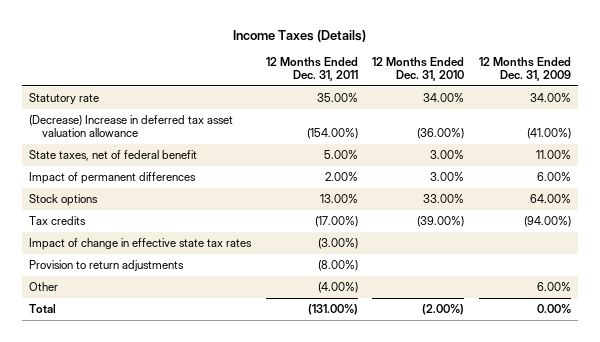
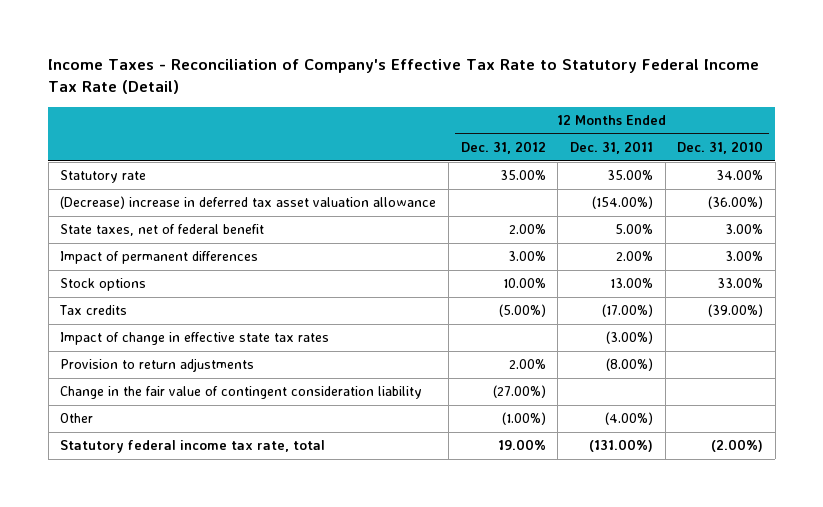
- Income Taxes (Details)
+ Income Taxes - Reconciliation of Company's Effective Tax Rate to Statutory Federal Income Tax Rate (Detail)
- | 12 Months Ended Dec. 31, 2011 | 12 Months Ended Dec. 31, 2010 | 12 Months Ended Dec. 31, 2009
+ | 12 Months Ended Dec. 31, 2012 | 12 Months Ended Dec. 31, 2011 | 12 Months Ended Dec. 31, 2010
- (Decrease) Increase in deferred tax asset valuation allowance | (154.00%) | (36.00%) | (41.00%)
+ (Decrease) increase in deferred tax asset valuation allowance | | (154.00%) | (36.00%)
+ Change in the fair value of contingent consideration liability | (27.00%) | |
- Total | (131.00%) | (2.00%) | 0.00%
+ Statutory federal income tax rate, total | 19.00% | (131.00%) | (2.00%)

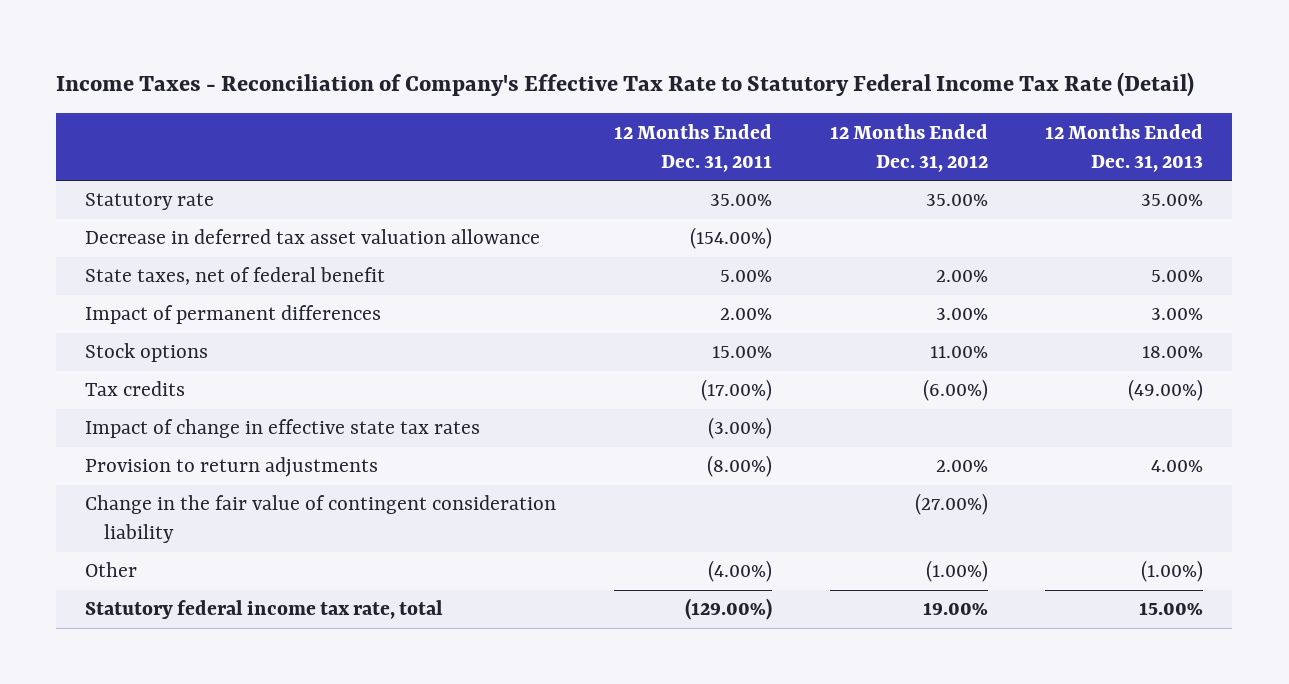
- | 12 Months Ended Dec. 31, 2012 | 12 Months Ended Dec. 31, 2011 | 12 Months Ended Dec. 31, 2010
+ | 12 Months Ended Dec. 31, 2011 | 12 Months Ended Dec. 31, 2012 | 12 Months Ended Dec. 31, 2013
- (Decrease) increase in deferred tax asset valuation allowance | | (154.00%) | (36.00%)
+ Decrease in deferred tax asset valuation allowance | (154.00%) | |
- Stock options | 10.00% | 13.00% | 33.00%
- Tax credits | (5.00%) | (17.00%) | (39.00%)
+ Stock options | 15.00% | 11.00% | 18.00%
+ Tax credits | (17.00%) | (6.00%) | (49.00%)
- Statutory federal income tax rate, total | 19.00% | (131.00%) | (2.00%)
+ Statutory federal income tax rate, total | (129.00%) | 19.00% | 15.00%

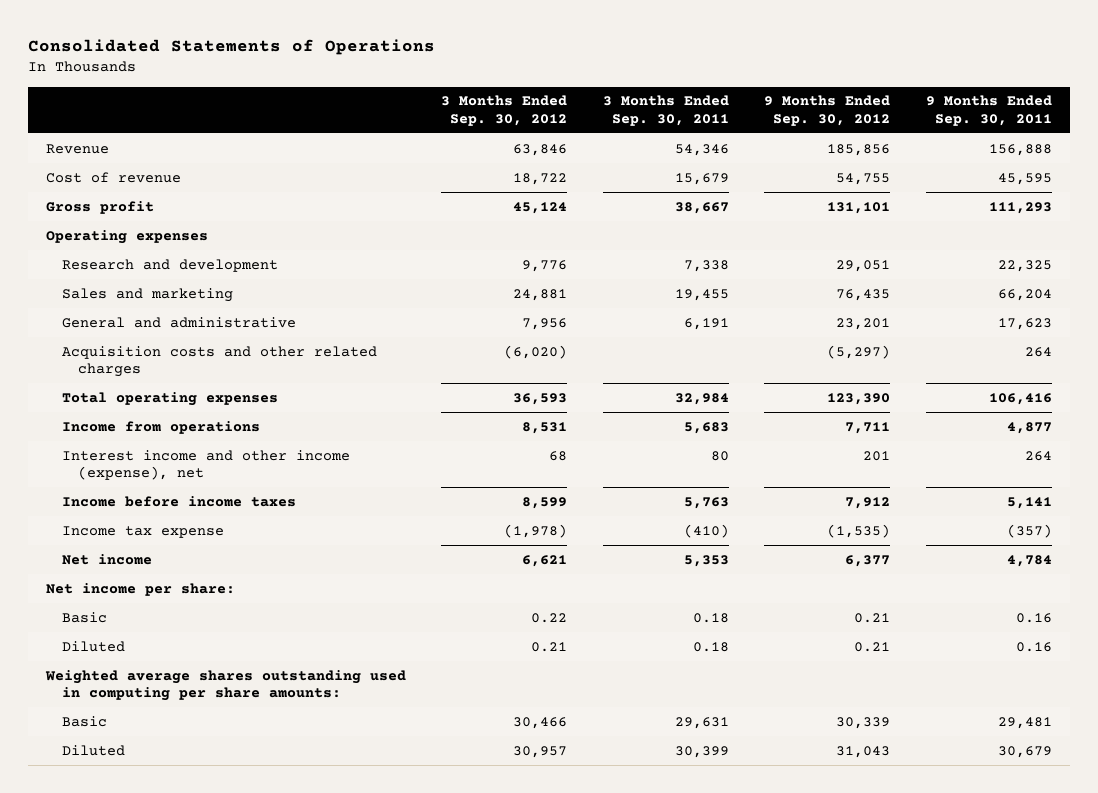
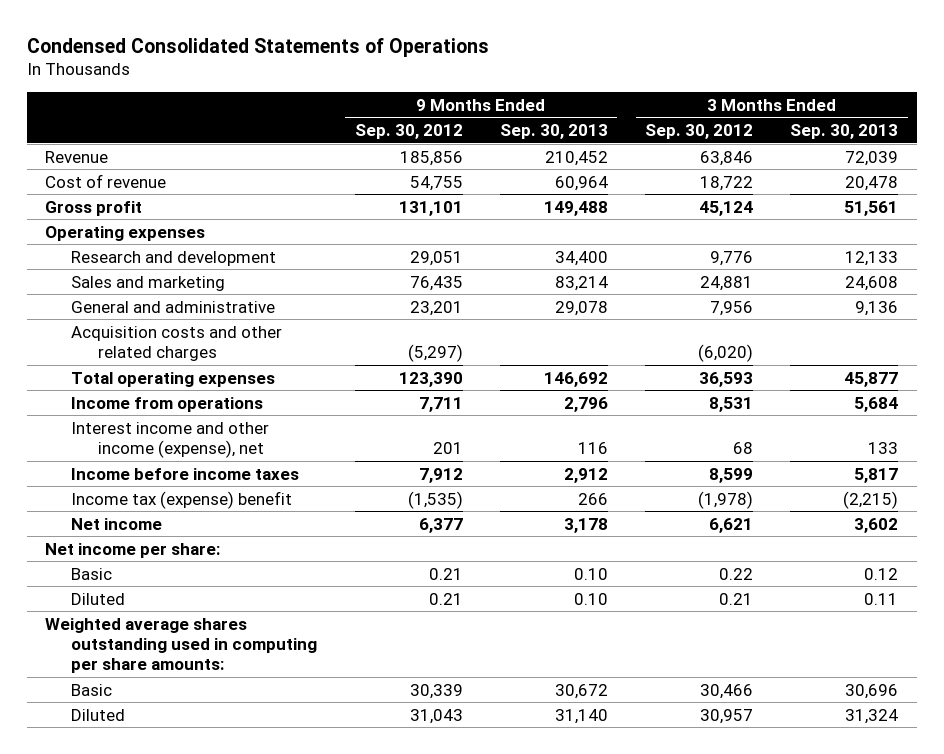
- Consolidated Statements of Operations
+ Condensed Consolidated Statements of Operations
- | 3 Months Ended Sep. 30, 2012 | 3 Months Ended Sep. 30, 2011 | 9 Months Ended Sep. 30, 2012 | 9 Months Ended Sep. 30, 2011
+ | 9 Months Ended Sep. 30, 2012 | 9 Months Ended Sep. 30, 2013 | 3 Months Ended Sep. 30, 2012 | 3 Months Ended Sep. 30, 2013
- Income tax expense | (1,978) | (410) | (1,535) | (357)
+ Income tax (expense) benefit | (1,535) | 266 | (1,978) | (2,215)

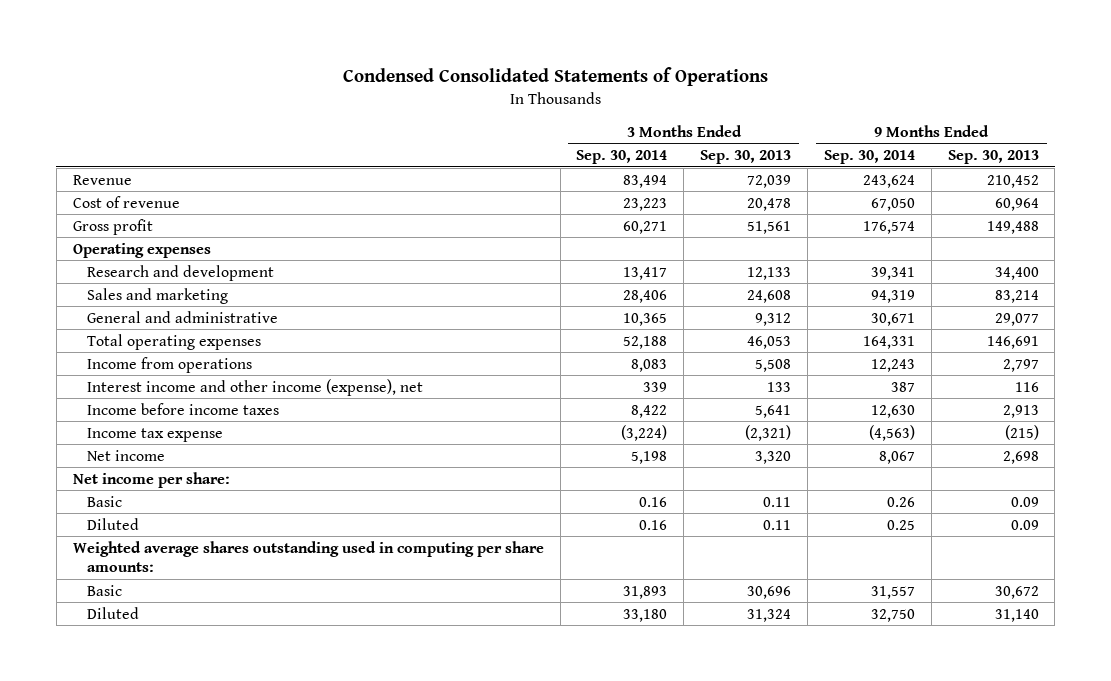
- | 9 Months Ended Sep. 30, 2012 | 9 Months Ended Sep. 30, 2013 | 3 Months Ended Sep. 30, 2012 | 3 Months Ended Sep. 30, 2013
+ | 3 Months Ended Sep. 30, 2014 | 3 Months Ended Sep. 30, 2013 | 9 Months Ended Sep. 30, 2014 | 9 Months Ended Sep. 30, 2013
- General and administrative | 23,201 | 29,078 | 7,956 | 9,136
- Acquisition costs and other related charges | (5,297) | | (6,020) |
- Total operating expenses | 123,390 | 146,692 | 36,593 | 45,877
- Income from operations | 7,711 | 2,796 | 8,531 | 5,684
+ General and administrative | 10,365 | 9,312 | 30,671 | 29,077
+ Total operating expenses | 52,188 | 46,053 | 164,331 | 146,691
+ Income from operations | 8,083 | 5,508 | 12,243 | 2,797
- Income before income taxes | 7,912 | 2,912 | 8,599 | 5,817
- Income tax (expense) benefit | (1,535) | 266 | (1,978) | (2,215)
- Net income | 6,377 | 3,178 | 6,621 | 3,602
+ Income before income taxes | 8,422 | 5,641 | 12,630 | 2,913
+ Income tax expense | (3,224) | (2,321) | (4,563) | (215)
+ Net income | 5,198 | 3,320 | 8,067 | 2,698
- Basic | 0.21 | 0.10 | 0.22 | 0.12
- Diluted | 0.21 | 0.10 | 0.21 | 0.11
+ Basic | 0.16 | 0.11 | 0.26 | 0.09
+ Diluted | 0.16 | 0.11 | 0.25 | 0.09

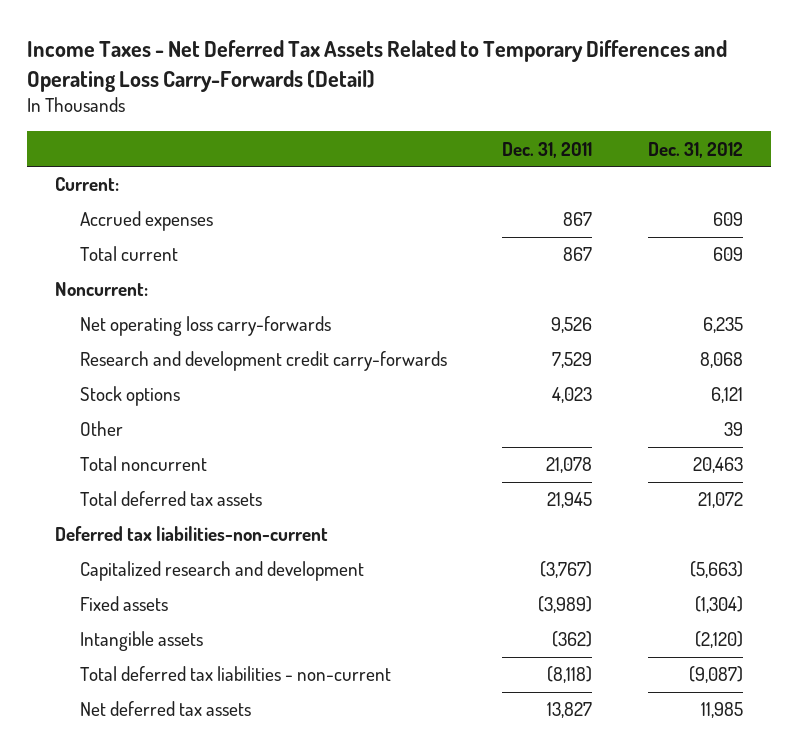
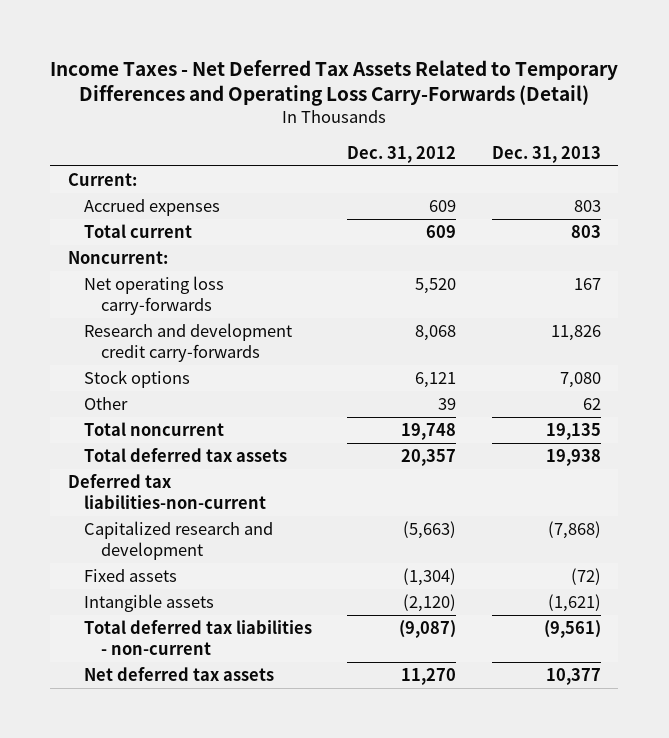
- | Dec. 31, 2011 | Dec. 31, 2012
+ | Dec. 31, 2012 | Dec. 31, 2013
- Net operating loss carry-forwards | 9,526 | 6,235
+ Net operating loss carry-forwards | 5,520 | 167
- Total noncurrent | 21,078 | 20,463
- Total deferred tax assets | 21,945 | 21,072
+ Total noncurrent | 19,748 | 19,135
+ Total deferred tax assets | 20,357 | 19,938
- Net deferred tax assets | 13,827 | 11,985
+ Net deferred tax assets | 11,270 | 10,377

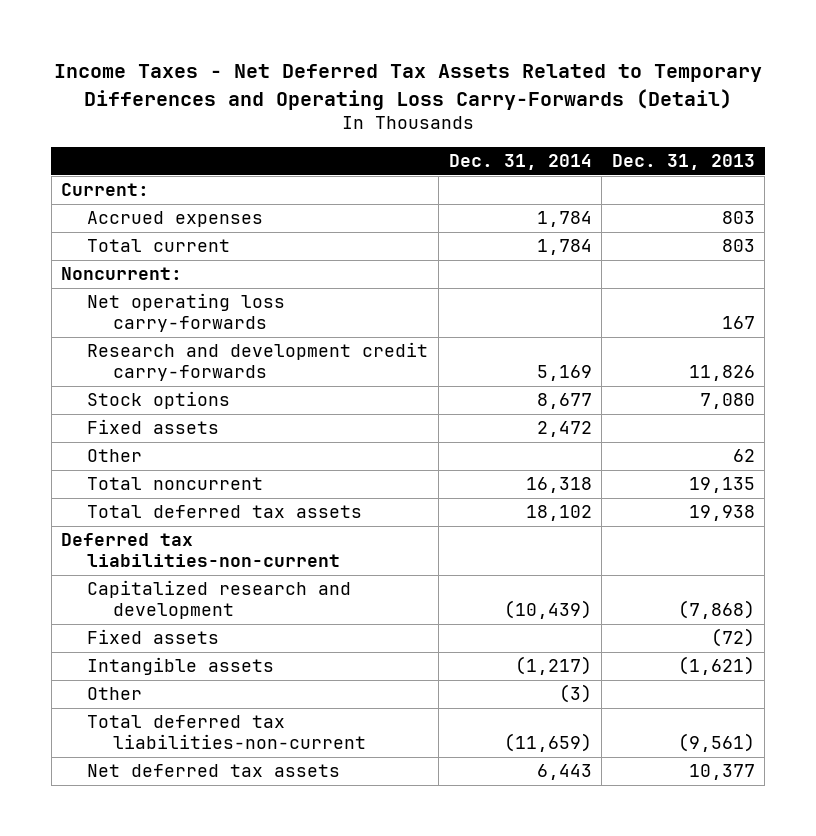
- | Dec. 31, 2012 | Dec. 31, 2013
+ | Dec. 31, 2014 | Dec. 31, 2013
+ Fixed assets | 2,472 |
- Total deferred tax liabilities - non-current | (9,087) | (9,561)
+ Other | (3) |
+ Total deferred tax liabilities-non-current | (11,659) | (9,561)

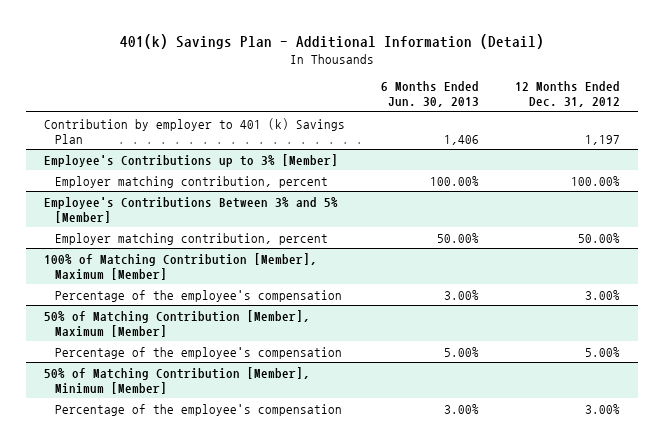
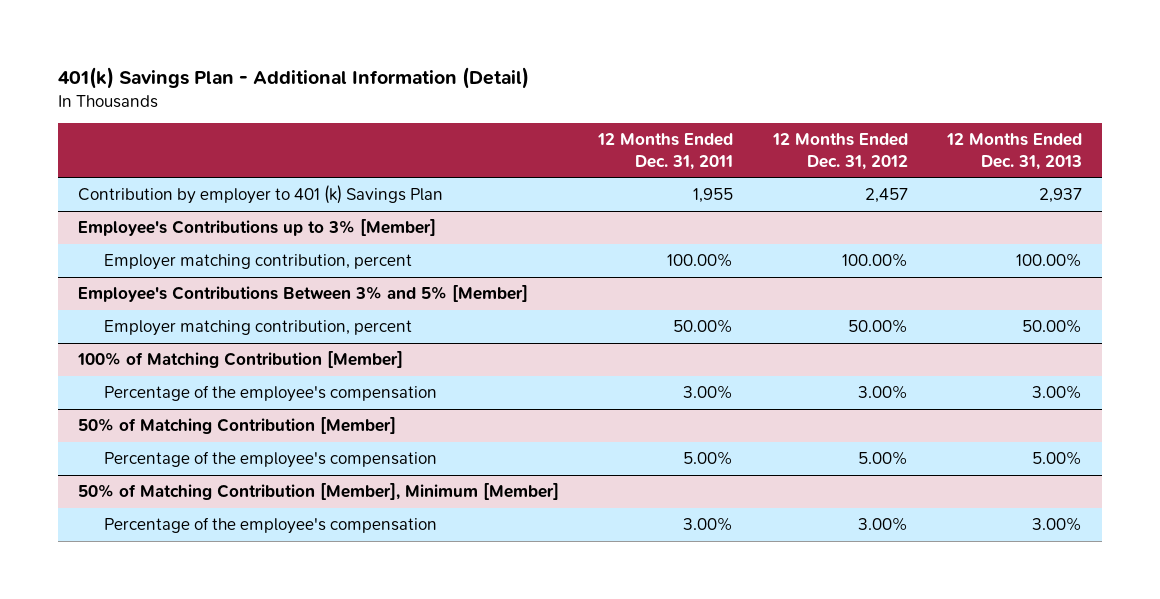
- | 6 Months Ended Jun. 30, 2013 | 12 Months Ended Dec. 31, 2012
+ | 12 Months Ended Dec. 31, 2011 | 12 Months Ended Dec. 31, 2012 | 12 Months Ended Dec. 31, 2013
- Contribution by employer to 401 (k) Savings Plan | 1,406 | 1,197
+ Contribution by employer to 401 (k) Savings Plan | 1,955 | 2,457 | 2,937
- 100% of Matching Contribution [Member], Maximum [Member]
+ 100% of Matching Contribution [Member]
- 50% of Matching Contribution [Member], Maximum [Member]
+ 50% of Matching Contribution [Member]

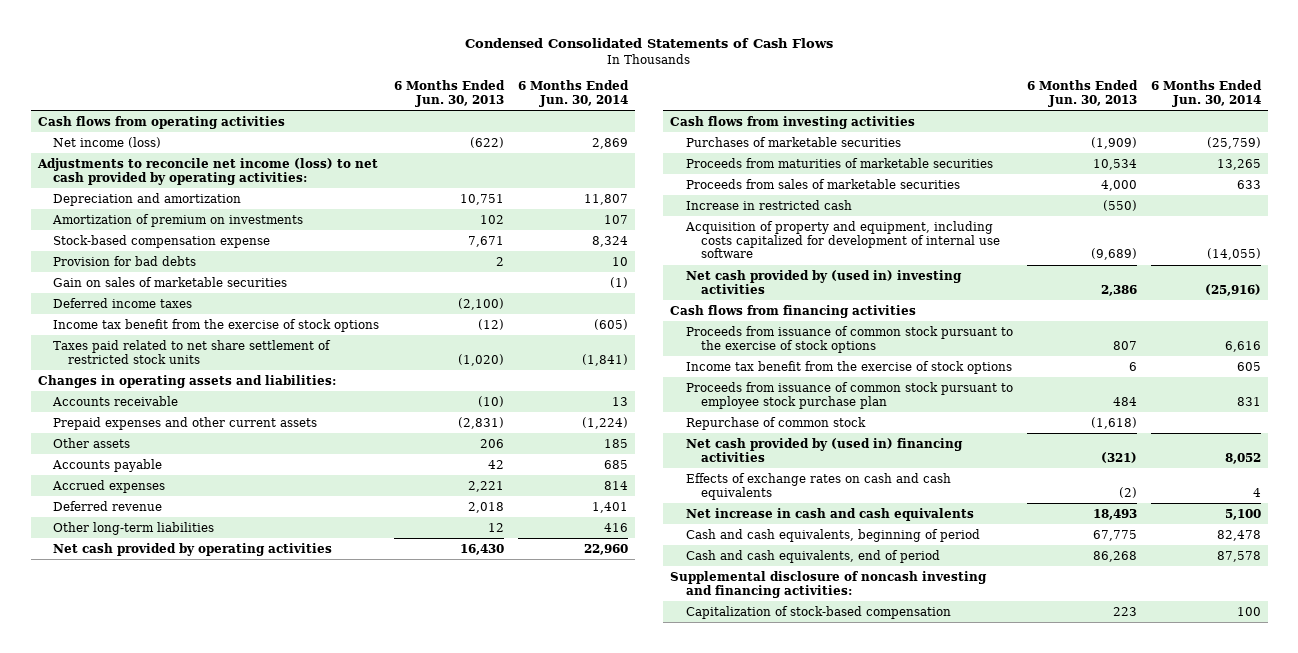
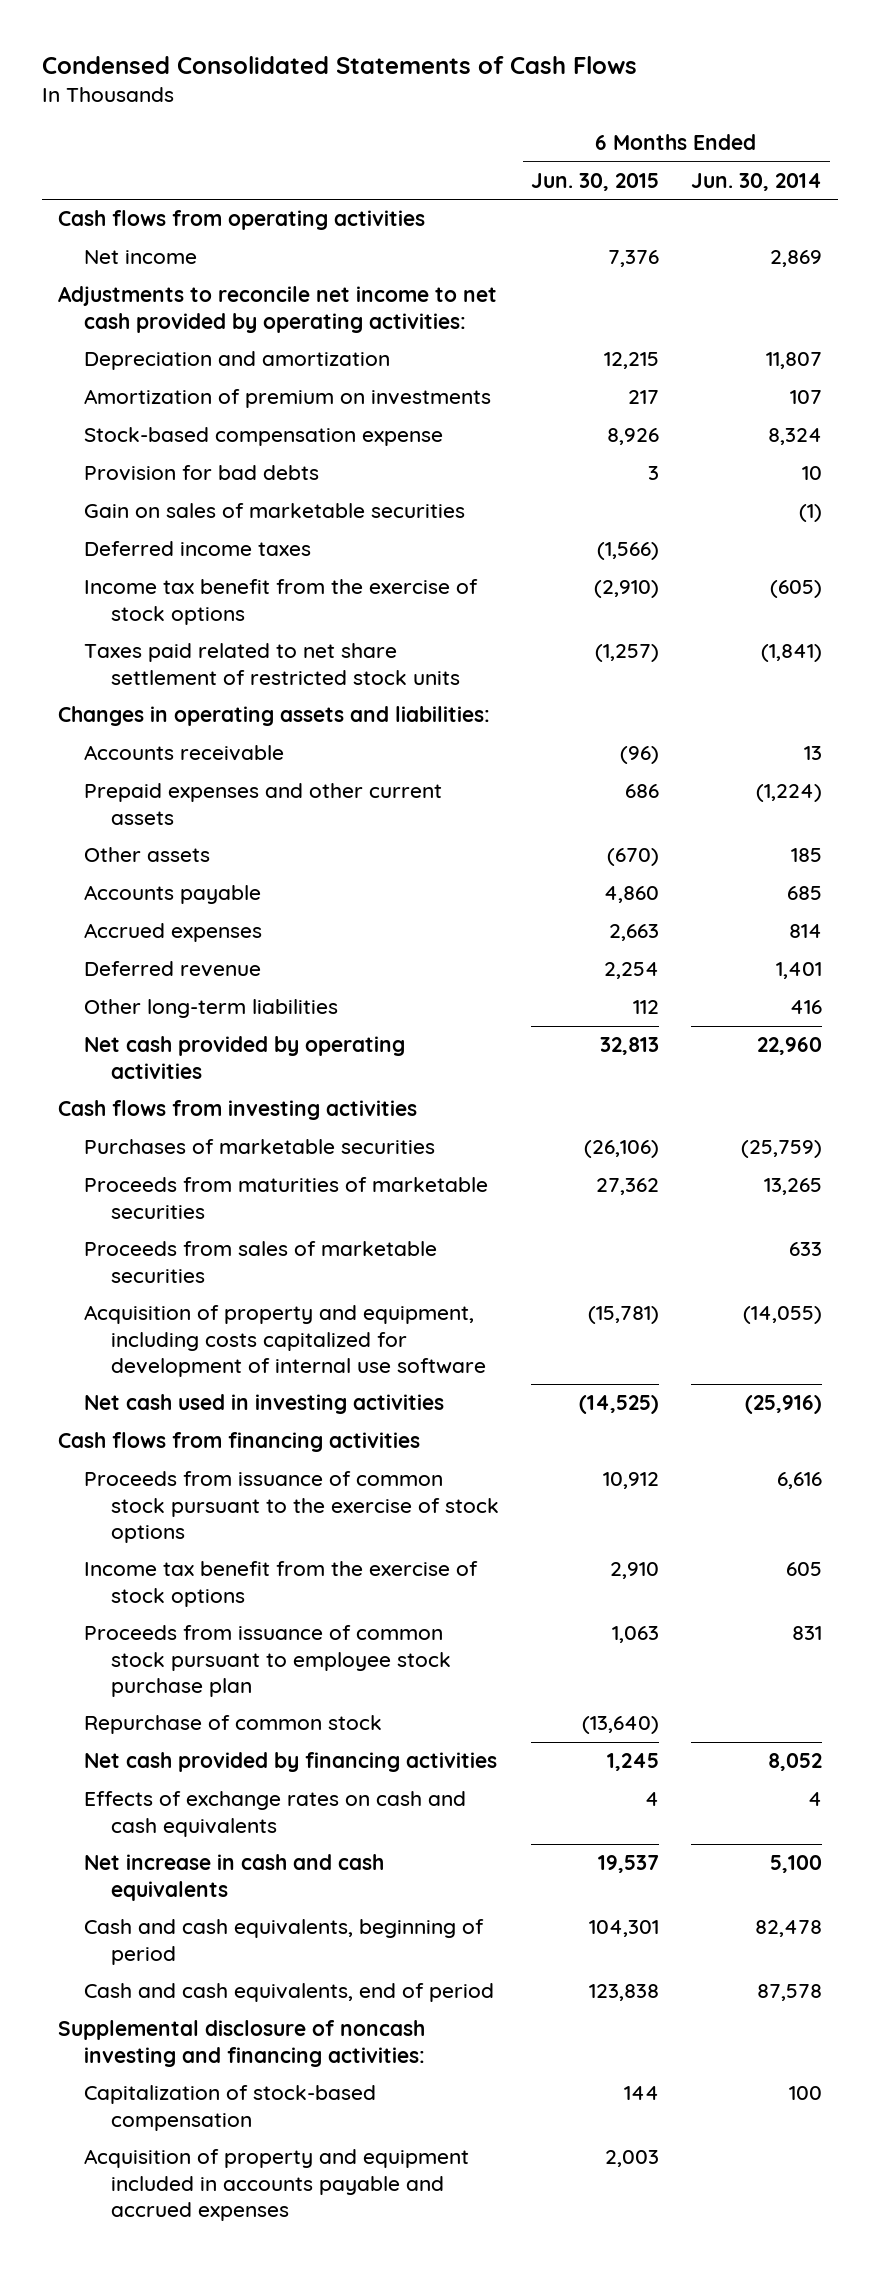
- | 6 Months Ended Jun. 30, 2013 | 6 Months Ended Jun. 30, 2014
+ | 6 Months Ended Jun. 30, 2015 | 6 Months Ended Jun. 30, 2014
- Net income (loss) | (622) | 2,869
- Adjustments to reconcile net income (loss) to net cash provided by operating activities:
+ Net income | 7,376 | 2,869
+ Adjustments to reconcile net income to net cash provided by operating activities:
- Increase in restricted cash | (550) |
- Net cash provided by (used in) investing activities | 2,386 | (25,916)
+ Net cash used in investing activities | (14,525) | (25,916)
- Net cash provided by (used in) financing activities | (321) | 8,052
+ Net cash provided by financing activities | 1,245 | 8,052
+ Acquisition of property and equipment included in accounts payable and accrued expenses | 2,003 |

